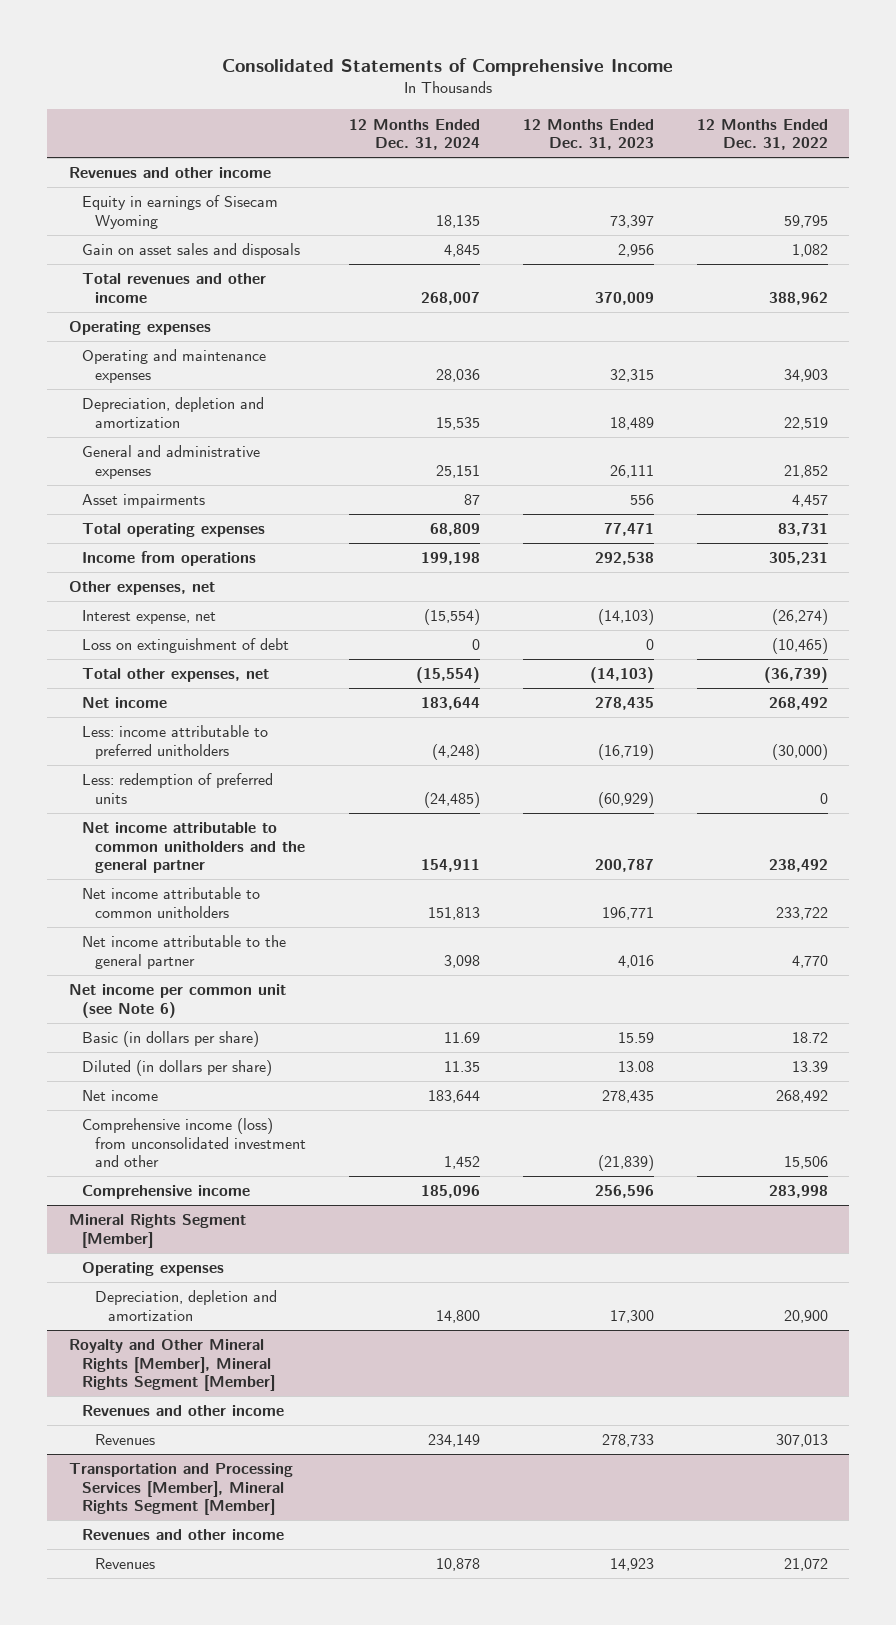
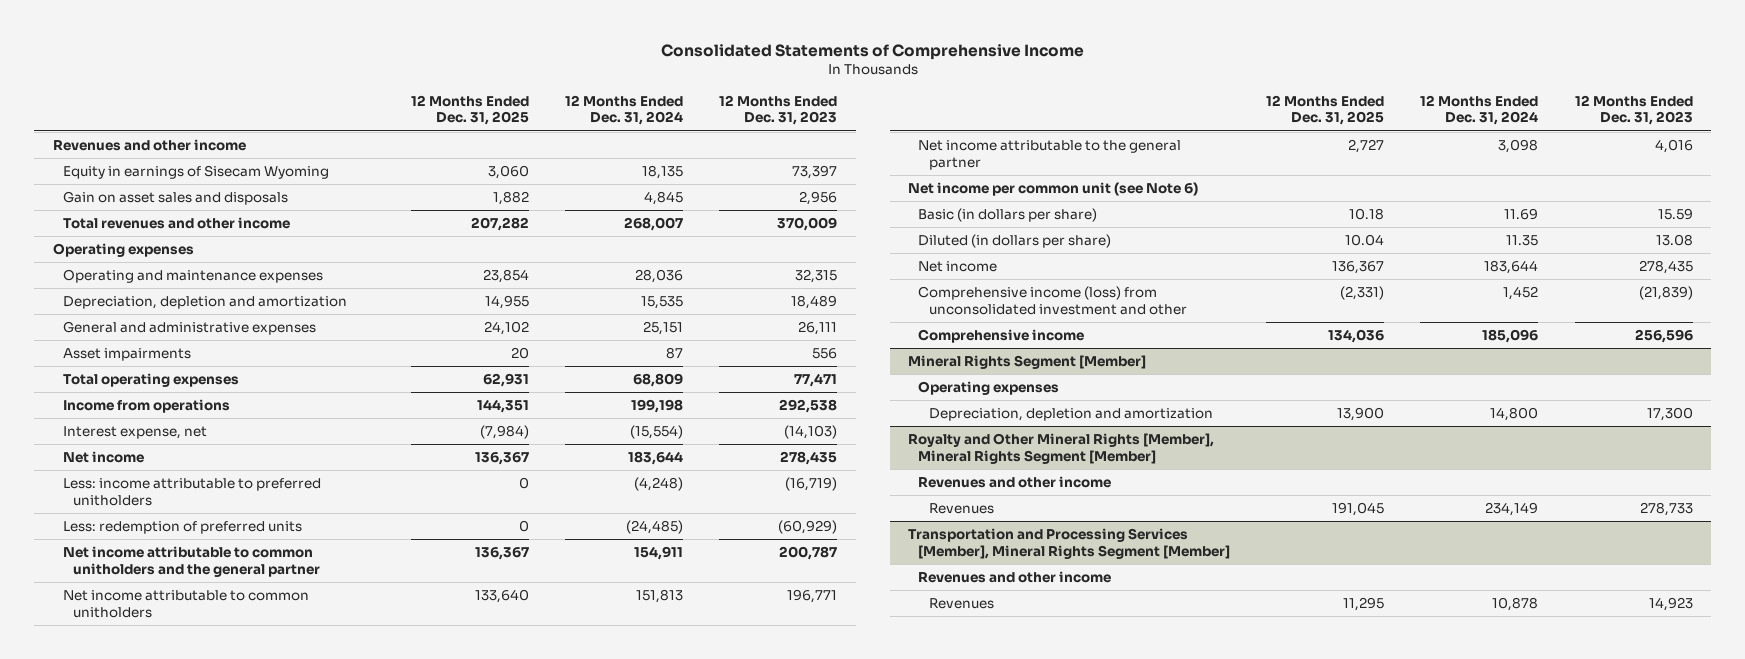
- | 12 Months Ended Dec. 31, 2024 | 12 Months Ended Dec. 31, 2023 | 12 Months Ended Dec. 31, 2022
+ | 12 Months Ended Dec. 31, 2025 | 12 Months Ended Dec. 31, 2024 | 12 Months Ended Dec. 31, 2023
- Other expenses, net
- Loss on extinguishment of debt | 0 | 0 | (10,465)
- Total other expenses, net | (15,554) | (14,103) | (36,739)

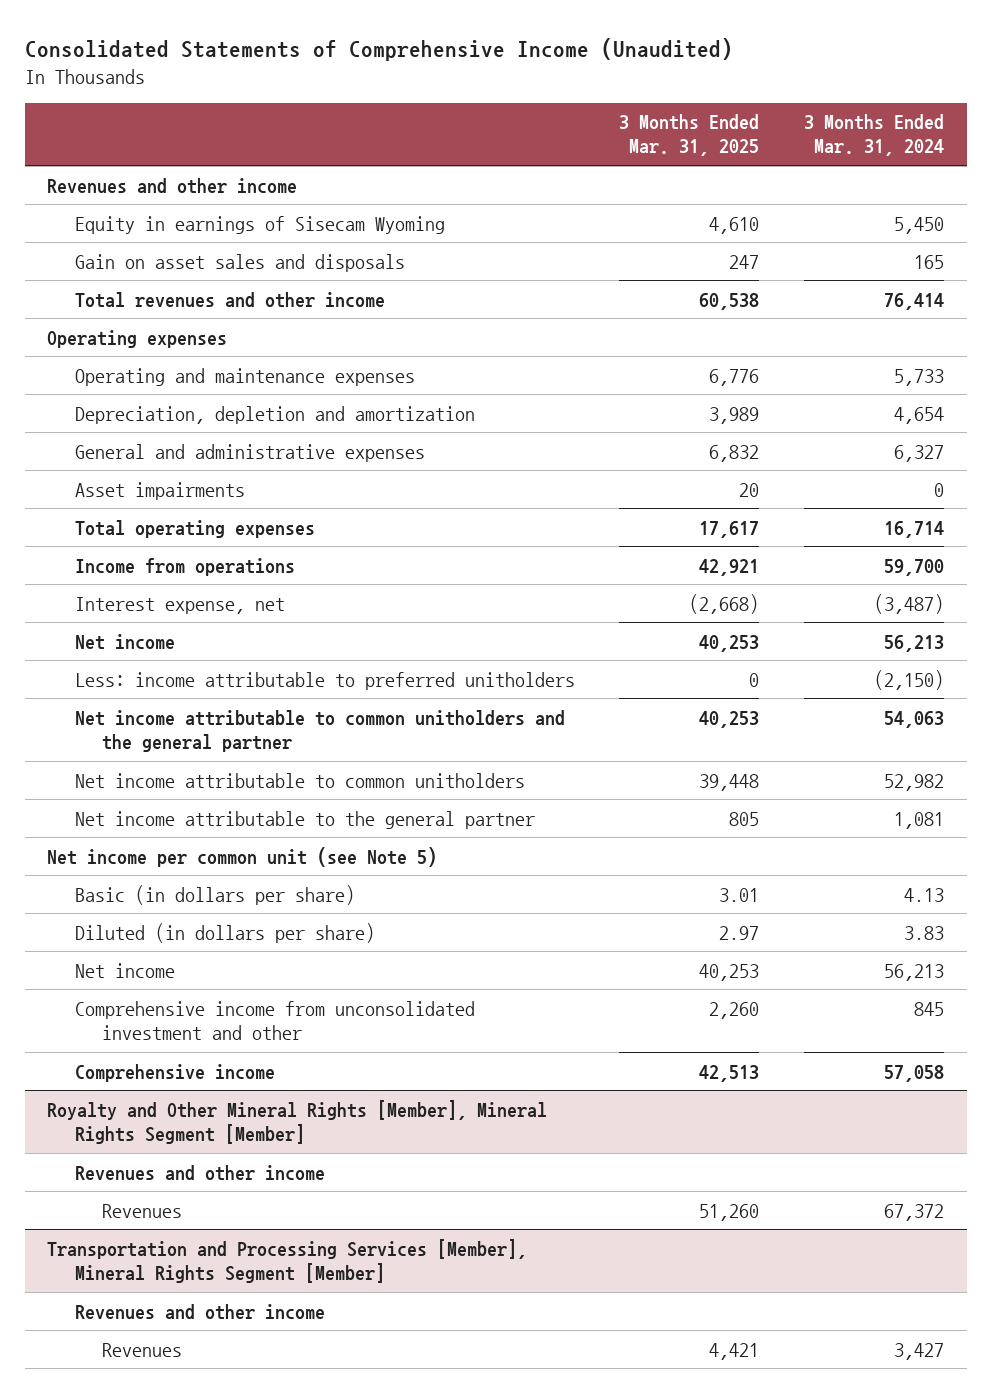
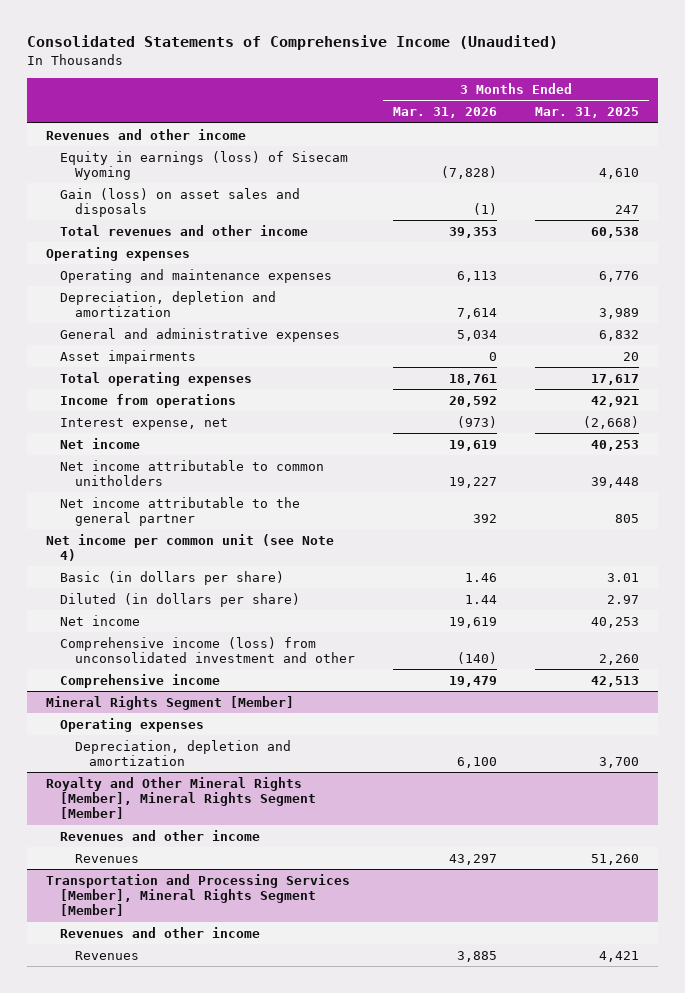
- | 3 Months Ended Mar. 31, 2025 | 3 Months Ended Mar. 31, 2024
+ | 3 Months Ended Mar. 31, 2026 | 3 Months Ended Mar. 31, 2025
- Equity in earnings of Sisecam Wyoming | 4,610 | 5,450
- Gain on asset sales and disposals | 247 | 165
+ Equity in earnings (loss) of Sisecam Wyoming | (7,828) | 4,610
+ Gain (loss) on asset sales and disposals | (1) | 247
- Less: income attributable to preferred unitholders | 0 | (2,150)
- Net income attributable to common unitholders and the general partner | 40,253 | 54,063
- Net income per common unit (see Note 5)
+ Net income per common unit (see Note 4)
- Comprehensive income from unconsolidated investment and other | 2,260 | 845
+ Comprehensive income (loss) from unconsolidated investment and other | (140) | 2,260
+ Mineral Rights Segment [Member]
+ Operating expenses
+ Depreciation, depletion and amortization | 6,100 | 3,700

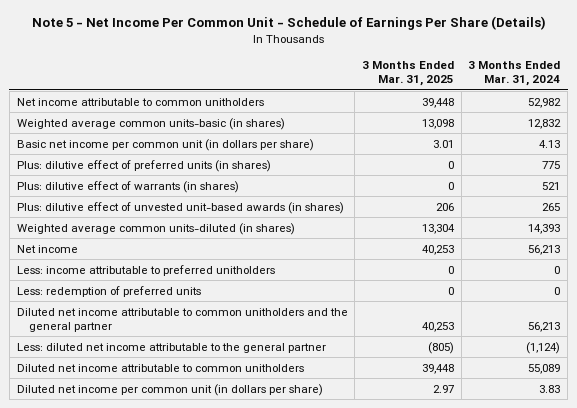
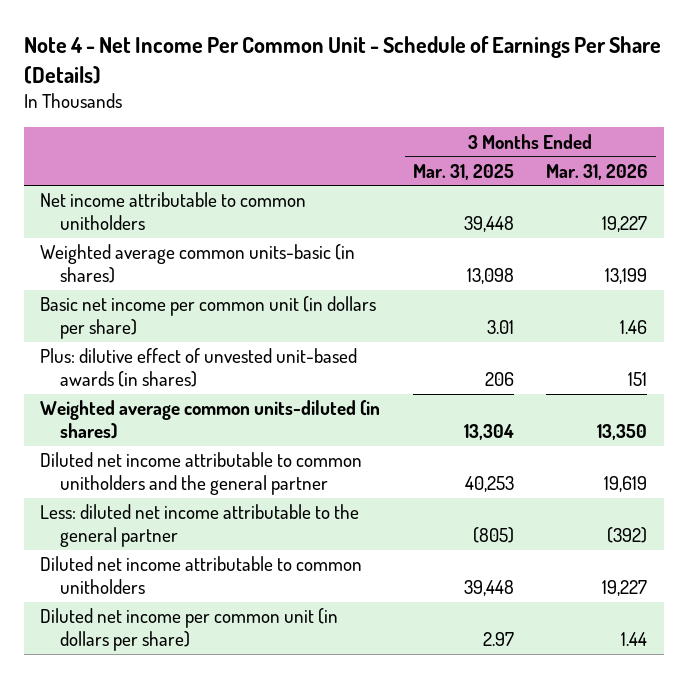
- Note 5 - Net Income Per Common Unit - Schedule of Earnings Per Share (Details)
+ Note 4 - Net Income Per Common Unit - Schedule of Earnings Per Share (Details)
- | 3 Months Ended Mar. 31, 2025 | 3 Months Ended Mar. 31, 2024
+ | 3 Months Ended Mar. 31, 2025 | 3 Months Ended Mar. 31, 2026
- Plus: dilutive effect of preferred units (in shares) | 0 | 775
- Plus: dilutive effect of warrants (in shares) | 0 | 521
- Net income | 40,253 | 56,213
- Less: income attributable to preferred unitholders | 0 | 0
- Less: redemption of preferred units | 0 | 0

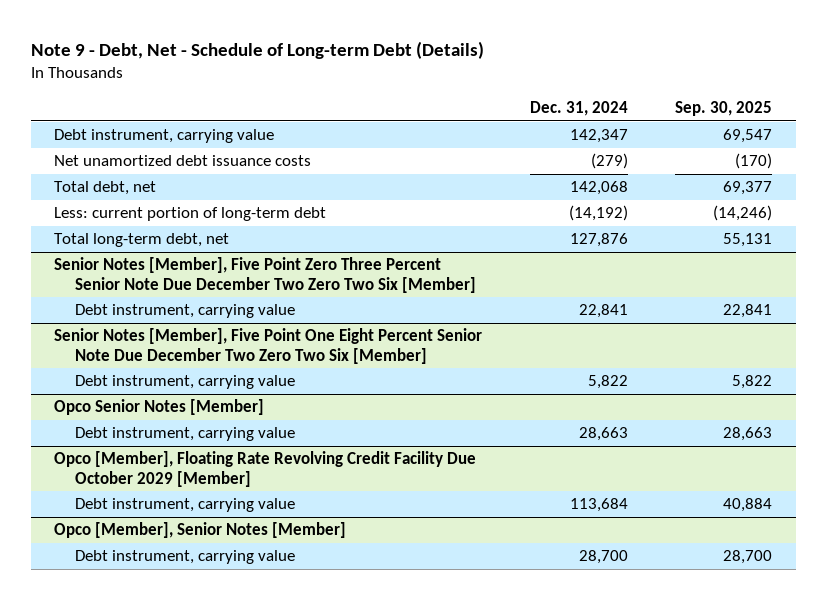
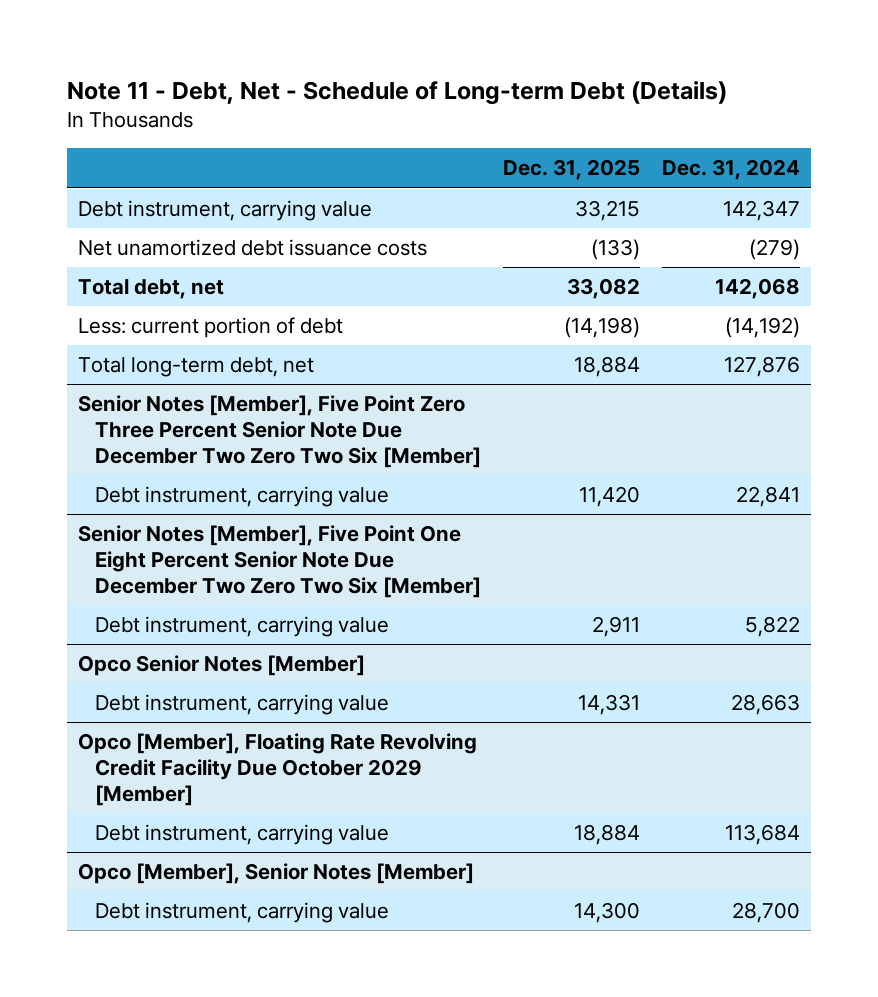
- Note 9 - Debt, Net - Schedule of Long-term Debt (Details)
+ Note 11 - Debt, Net - Schedule of Long-term Debt (Details)
- | Dec. 31, 2024 | Sep. 30, 2025
+ | Dec. 31, 2025 | Dec. 31, 2024
- Less: current portion of long-term debt | (14,192) | (14,246)
+ Less: current portion of debt | (14,198) | (14,192)

